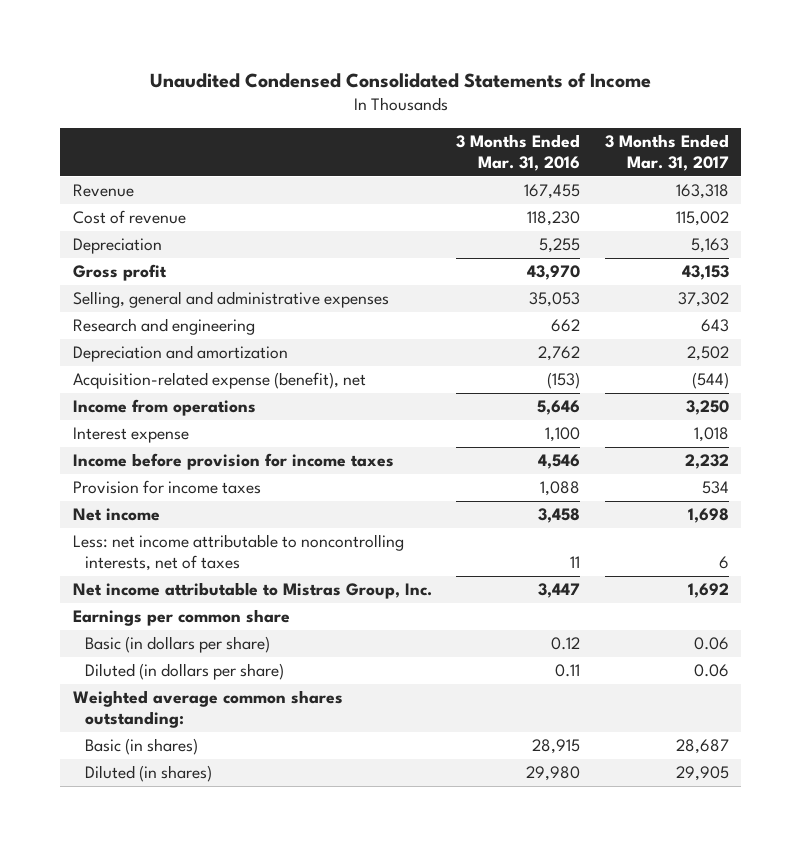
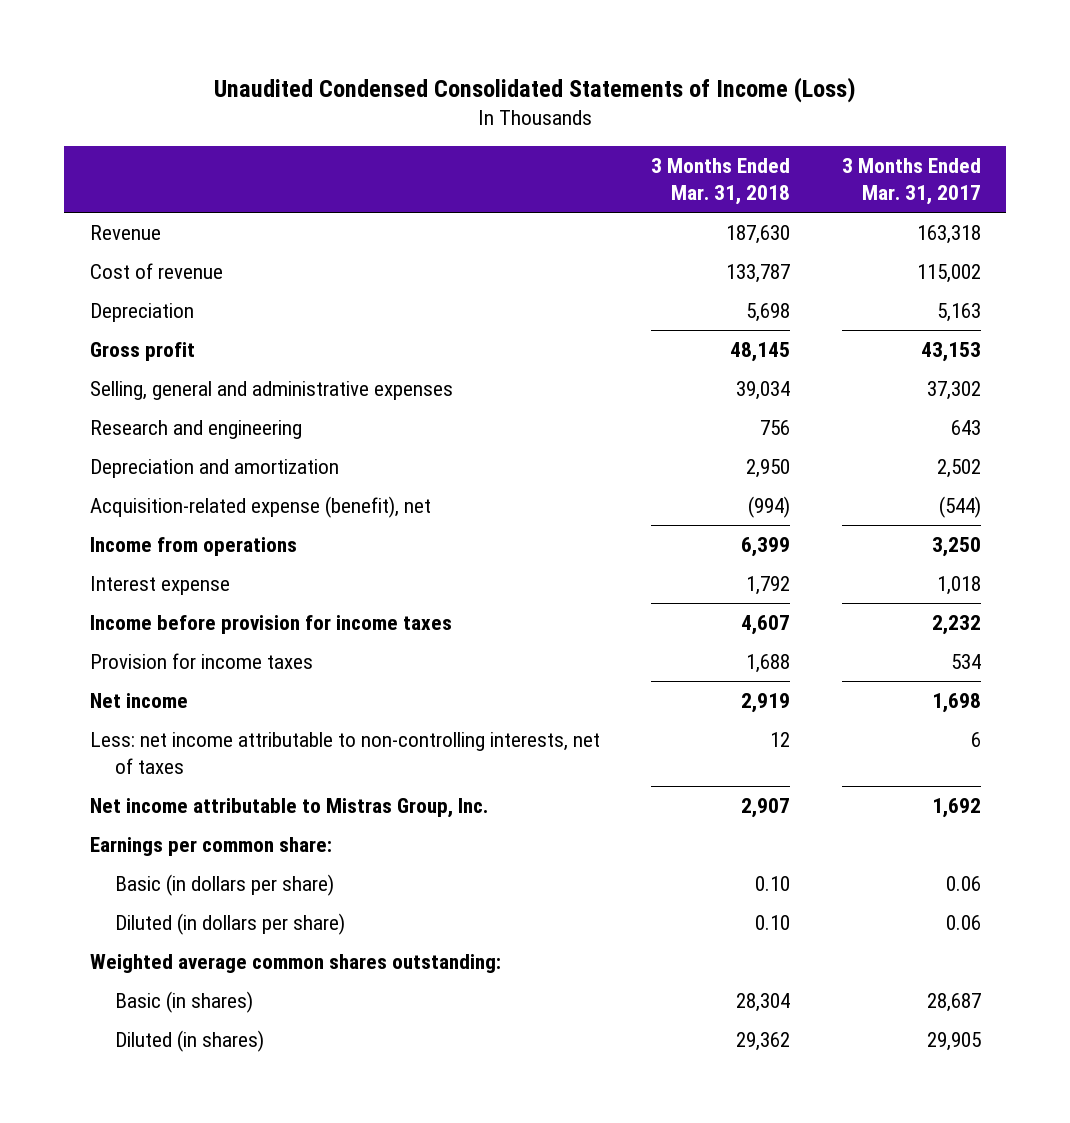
- Unaudited Condensed Consolidated Statements of Income
+ Unaudited Condensed Consolidated Statements of Income (Loss)
- | 3 Months Ended Mar. 31, 2016 | 3 Months Ended Mar. 31, 2017
+ | 3 Months Ended Mar. 31, 2018 | 3 Months Ended Mar. 31, 2017
- Less: net income attributable to noncontrolling interests, net of taxes | 11 | 6
+ Less: net income attributable to non-controlling interests, net of taxes | 12 | 6
- Earnings per common share
+ Earnings per common share:

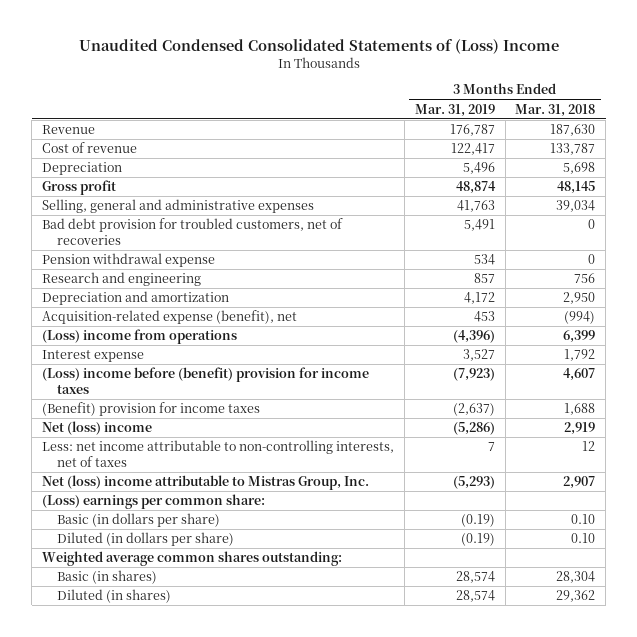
- Unaudited Condensed Consolidated Statements of Income (Loss)
+ Unaudited Condensed Consolidated Statements of (Loss) Income
- | 3 Months Ended Mar. 31, 2018 | 3 Months Ended Mar. 31, 2017
+ | 3 Months Ended Mar. 31, 2019 | 3 Months Ended Mar. 31, 2018
+ Bad debt provision for troubled customers, net of recoveries | 5,491 | 0
+ Pension withdrawal expense | 534 | 0
- Income from operations | 6,399 | 3,250
+ (Loss) income from operations | (4,396) | 6,399
- Income before provision for income taxes | 4,607 | 2,232
- Provision for income taxes | 1,688 | 534
- Net income | 2,919 | 1,698
+ (Loss) income before (benefit) provision for income taxes | (7,923) | 4,607
+ (Benefit) provision for income taxes | (2,637) | 1,688
+ Net (loss) income | (5,286) | 2,919
- Net income attributable to Mistras Group, Inc. | 2,907 | 1,692
- Earnings per common share:
+ Net (loss) income attributable to Mistras Group, Inc. | (5,293) | 2,907
+ (Loss) earnings per common share:

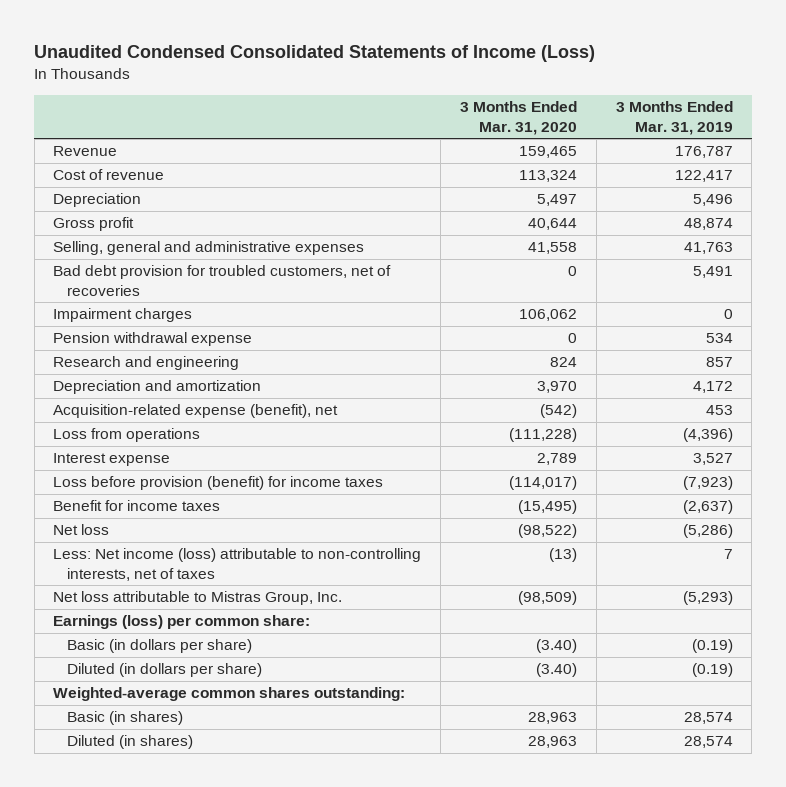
- Unaudited Condensed Consolidated Statements of (Loss) Income
+ Unaudited Condensed Consolidated Statements of Income (Loss)
- | 3 Months Ended Mar. 31, 2019 | 3 Months Ended Mar. 31, 2018
+ | 3 Months Ended Mar. 31, 2020 | 3 Months Ended Mar. 31, 2019
+ Impairment charges | 106,062 | 0
- (Loss) income from operations | (4,396) | 6,399
+ Loss from operations | (111,228) | (4,396)
- (Loss) income before (benefit) provision for income taxes | (7,923) | 4,607
- (Benefit) provision for income taxes | (2,637) | 1,688
- Net (loss) income | (5,286) | 2,919
- Less: net income attributable to non-controlling interests, net of taxes | 7 | 12
- Net (loss) income attributable to Mistras Group, Inc. | (5,293) | 2,907
- (Loss) earnings per common share:
+ Loss before provision (benefit) for income taxes | (114,017) | (7,923)
+ Benefit for income taxes | (15,495) | (2,637)
+ Net loss | (98,522) | (5,286)
+ Less: Net income (loss) attributable to non-controlling interests, net of taxes | (13) | 7
+ Net loss attributable to Mistras Group, Inc. | (98,509) | (5,293)
+ Earnings (loss) per common share:
- Weighted average common shares outstanding:
+ Weighted-average common shares outstanding:

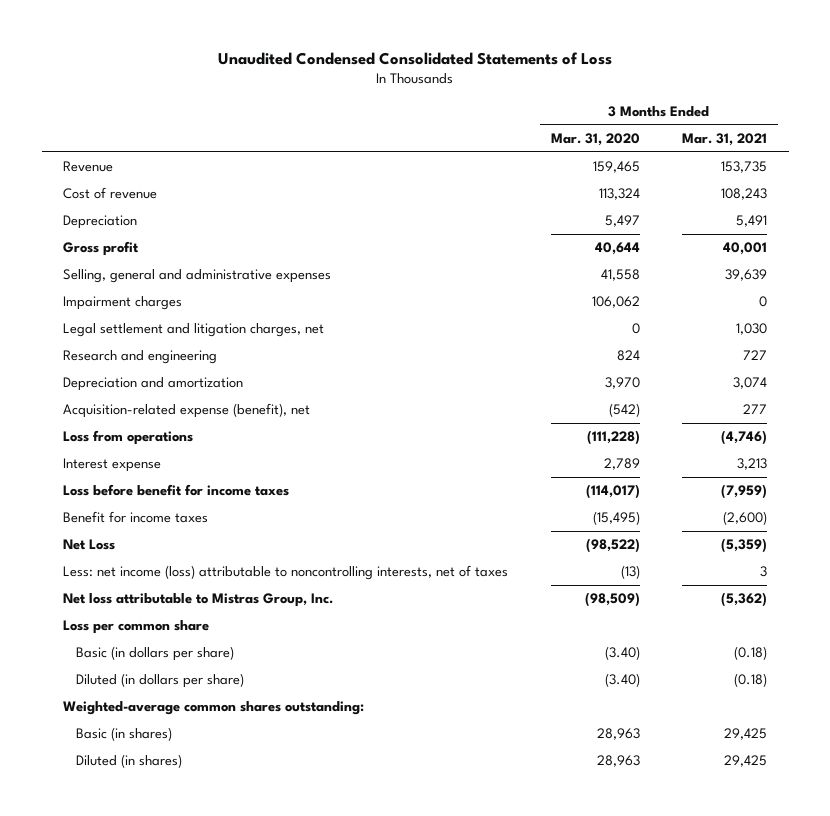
- Unaudited Condensed Consolidated Statements of Income (Loss)
+ Unaudited Condensed Consolidated Statements of Loss
- | 3 Months Ended Mar. 31, 2020 | 3 Months Ended Mar. 31, 2019
+ | 3 Months Ended Mar. 31, 2020 | 3 Months Ended Mar. 31, 2021
- Bad debt provision for troubled customers, net of recoveries | 0 | 5,491
- Pension withdrawal expense | 0 | 534
+ Legal settlement and litigation charges, net | 0 | 1,030
- Loss before provision (benefit) for income taxes | (114,017) | (7,923)
+ Loss before benefit for income taxes | (114,017) | (7,959)
- Net loss | (98,522) | (5,286)
- Less: Net income (loss) attributable to non-controlling interests, net of taxes | (13) | 7
+ Net Loss | (98,522) | (5,359)
+ Less: net income (loss) attributable to noncontrolling interests, net of taxes | (13) | 3
- Earnings (loss) per common share:
+ Loss per common share

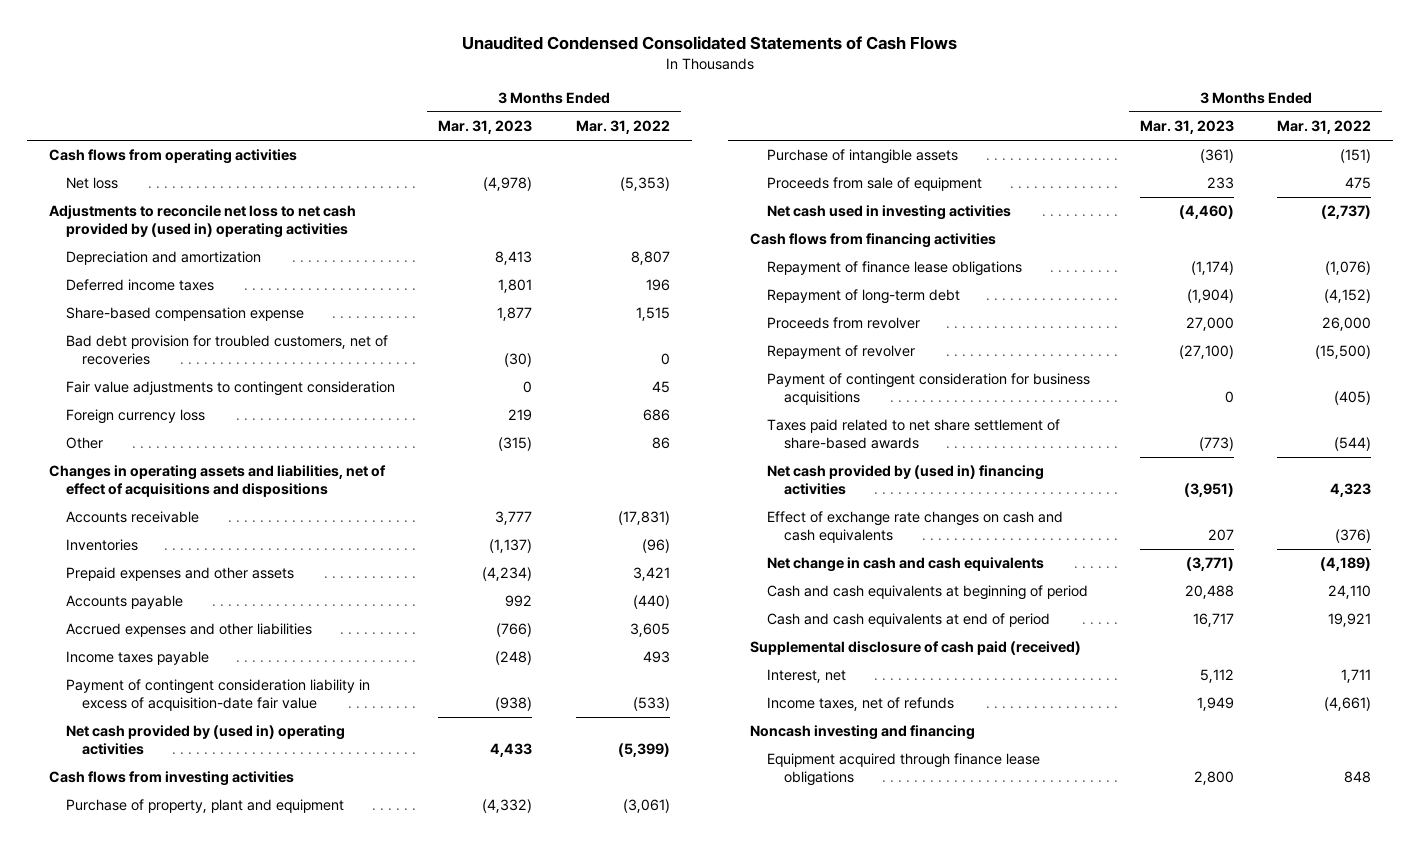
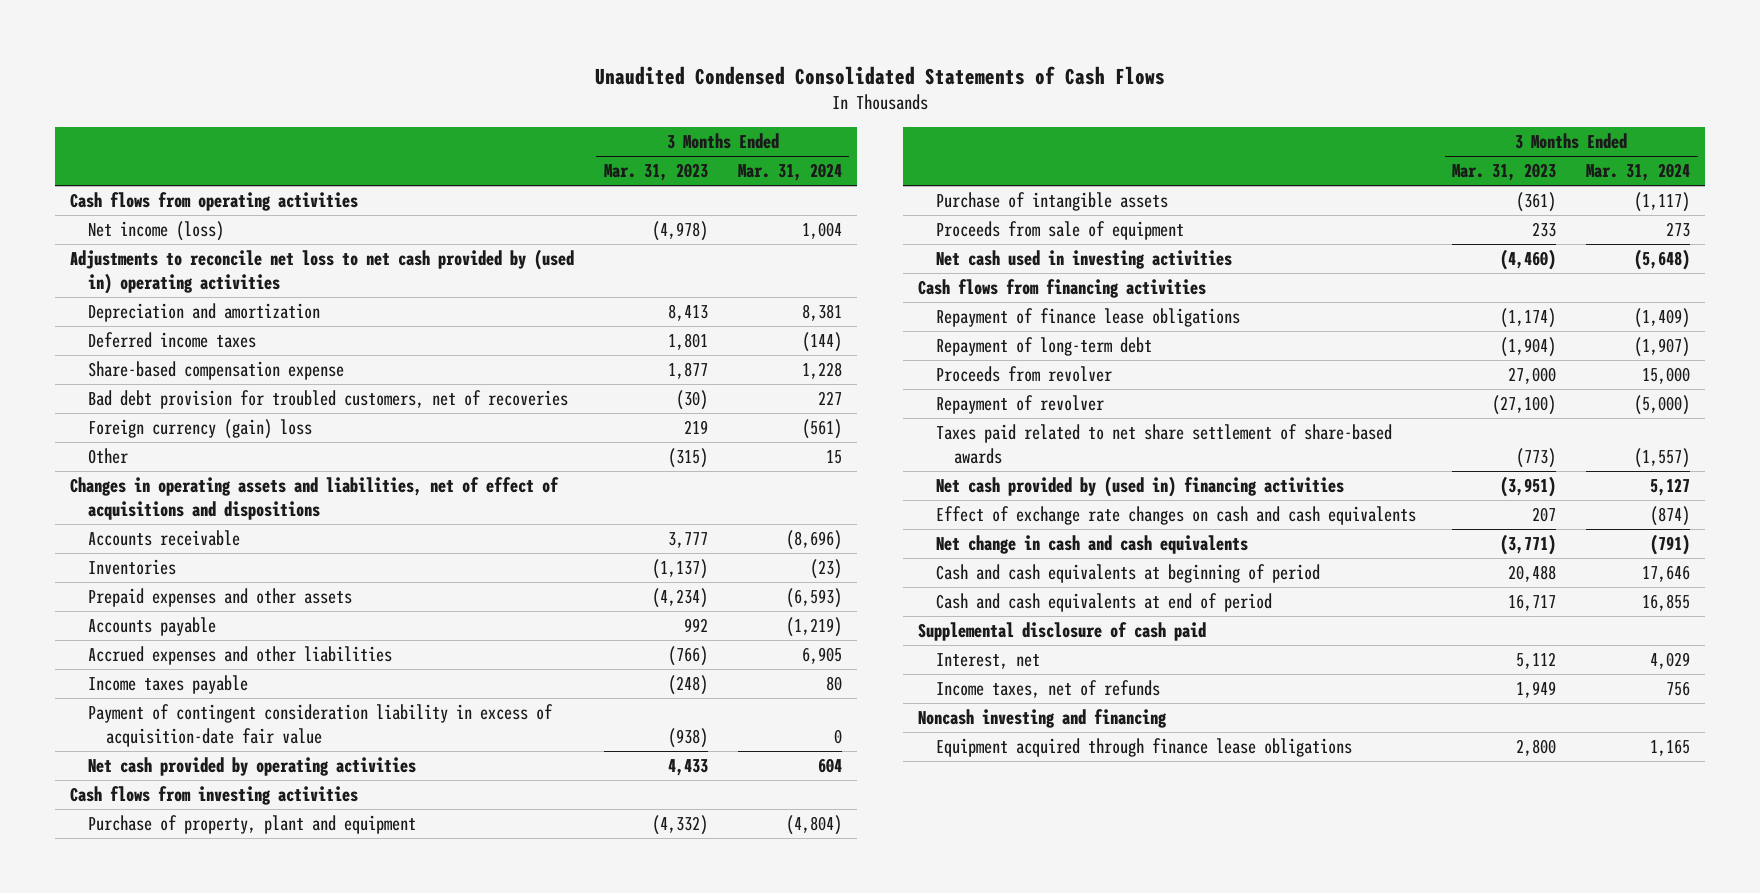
- | 3 Months Ended Mar. 31, 2023 | 3 Months Ended Mar. 31, 2022
+ | 3 Months Ended Mar. 31, 2023 | 3 Months Ended Mar. 31, 2024
- Net loss | (4,978) | (5,353)
+ Net income (loss) | (4,978) | 1,004
- Fair value adjustments to contingent consideration | 0 | 45
- Foreign currency loss | 219 | 686
+ Foreign currency (gain) loss | 219 | (561)
- Net cash provided by (used in) operating activities | 4,433 | (5,399)
+ Net cash provided by operating activities | 4,433 | 604
- Payment of contingent consideration for business acquisitions | 0 | (405)
- Supplemental disclosure of cash paid (received)
+ Supplemental disclosure of cash paid

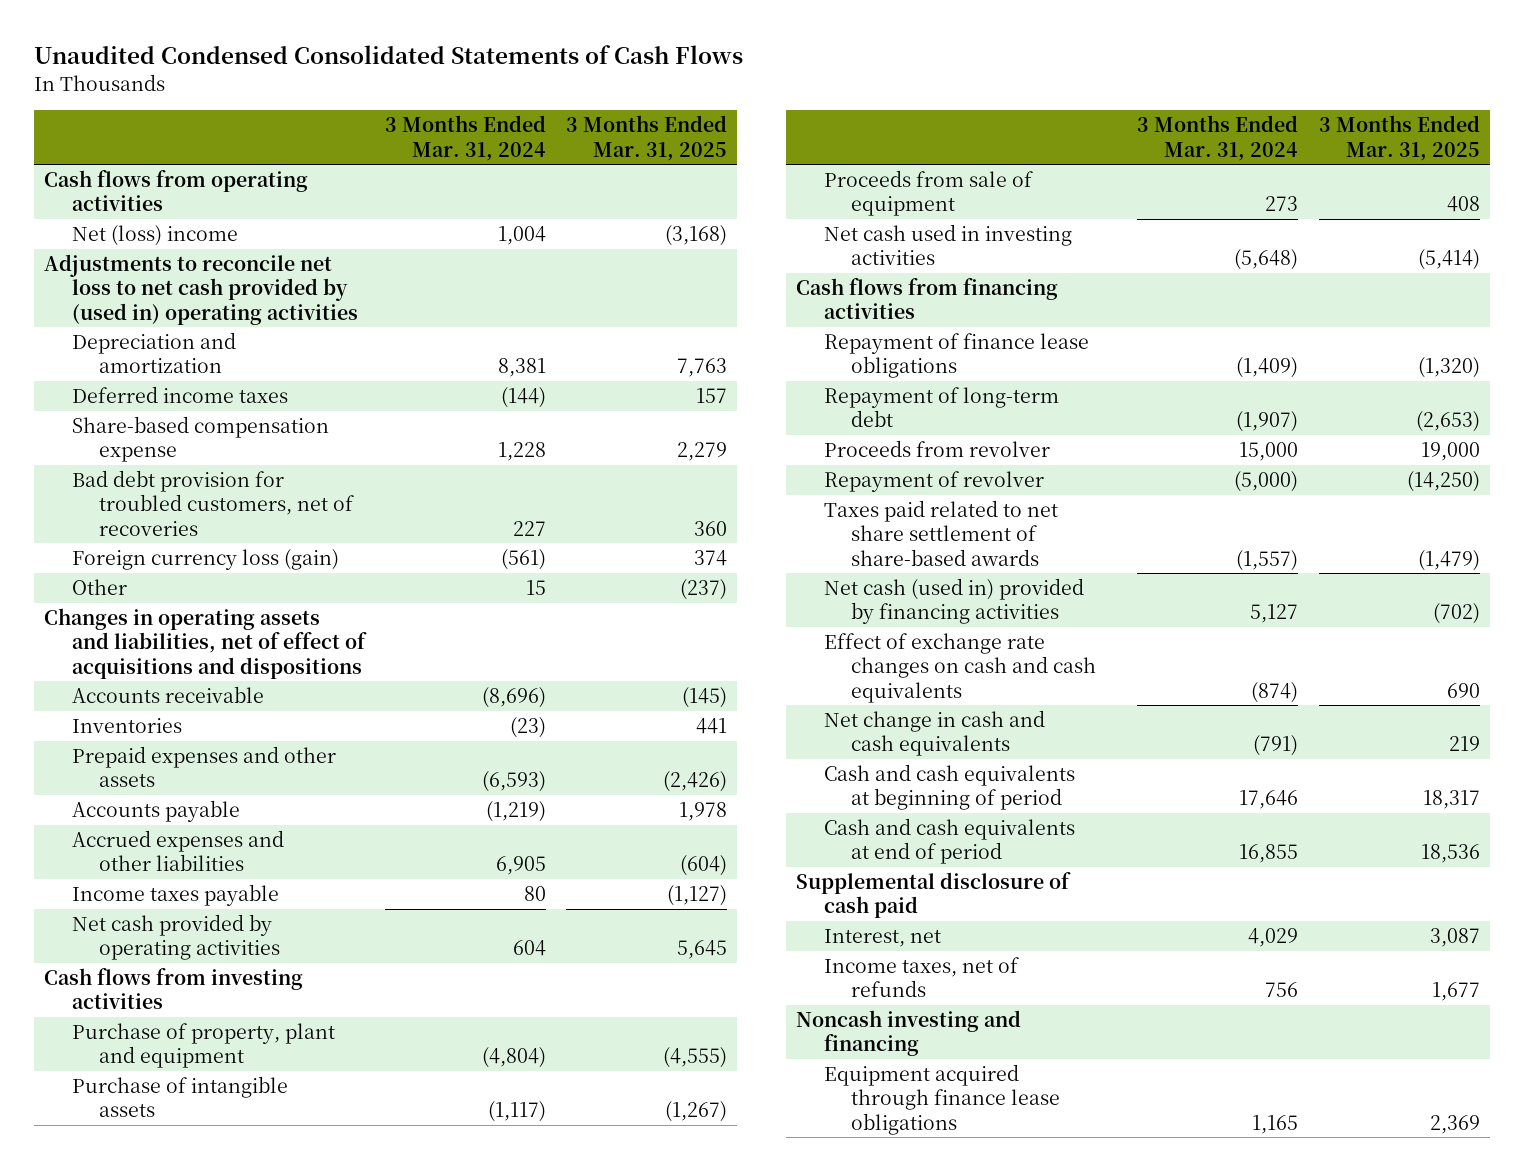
- | 3 Months Ended Mar. 31, 2023 | 3 Months Ended Mar. 31, 2024
+ | 3 Months Ended Mar. 31, 2024 | 3 Months Ended Mar. 31, 2025
- Net income (loss) | (4,978) | 1,004
+ Net (loss) income | 1,004 | (3,168)
- Foreign currency (gain) loss | 219 | (561)
+ Foreign currency loss (gain) | (561) | 374
- Payment of contingent consideration liability in excess of acquisition-date fair value | (938) | 0
- Net cash provided by (used in) financing activities | (3,951) | 5,127
+ Net cash (used in) provided by financing activities | 5,127 | (702)

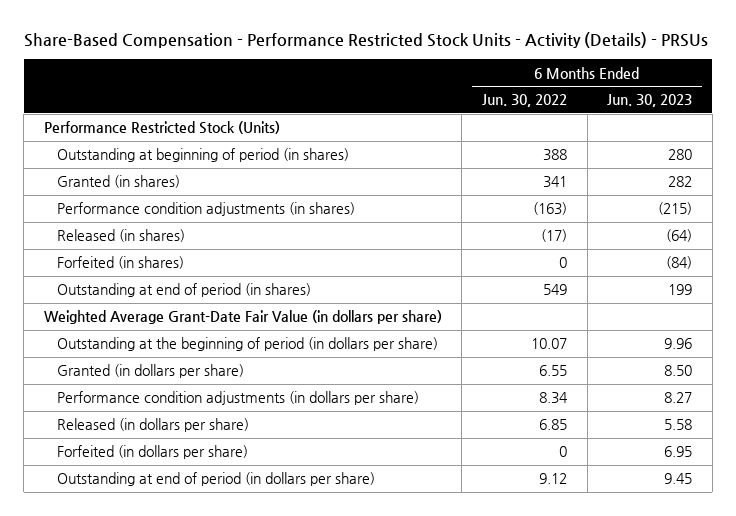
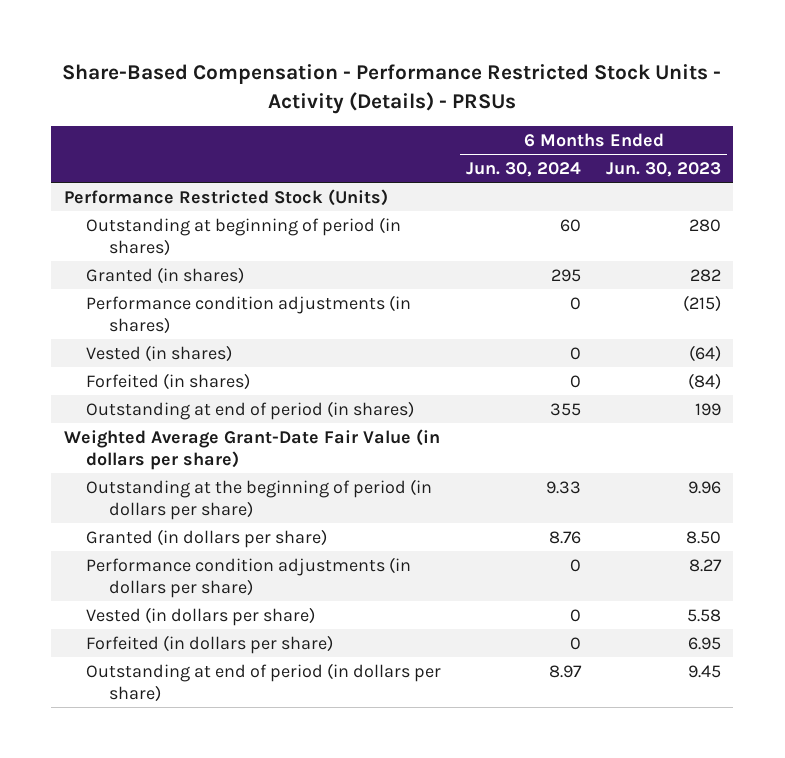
- | 6 Months Ended Jun. 30, 2022 | 6 Months Ended Jun. 30, 2023
+ | 6 Months Ended Jun. 30, 2024 | 6 Months Ended Jun. 30, 2023
- Released (in shares) | (17) | (64)
+ Vested (in shares) | 0 | (64)
- Released (in dollars per share) | 6.85 | 5.58
+ Vested (in dollars per share) | 0 | 5.58

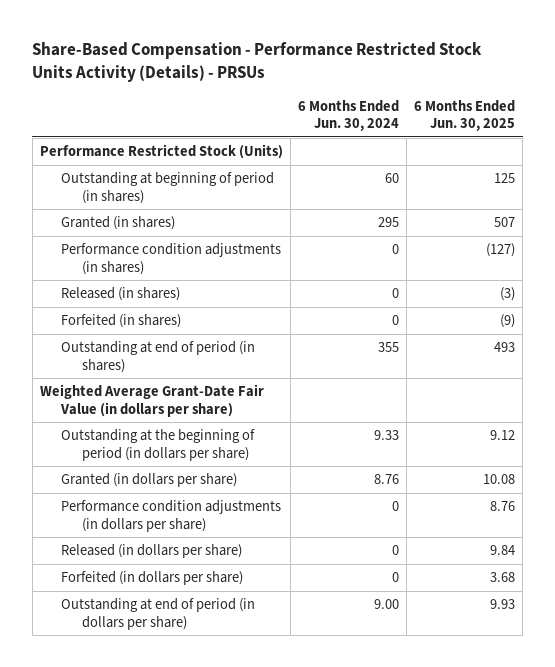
- Share-Based Compensation - Performance Restricted Stock Units - Activity (Details) - PRSUs
+ Share-Based Compensation - Performance Restricted Stock Units Activity (Details) - PRSUs
- | 6 Months Ended Jun. 30, 2024 | 6 Months Ended Jun. 30, 2023
+ | 6 Months Ended Jun. 30, 2024 | 6 Months Ended Jun. 30, 2025
- Vested (in shares) | 0 | (64)
+ Released (in shares) | 0 | (3)
- Vested (in dollars per share) | 0 | 5.58
+ Released (in dollars per share) | 0 | 9.84
- Outstanding at end of period (in dollars per share) | 8.97 | 9.45
+ Outstanding at end of period (in dollars per share) | 9.00 | 9.93

